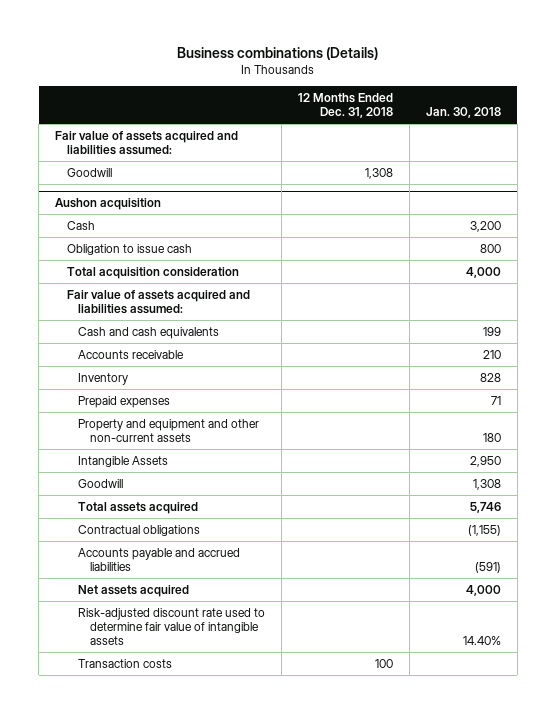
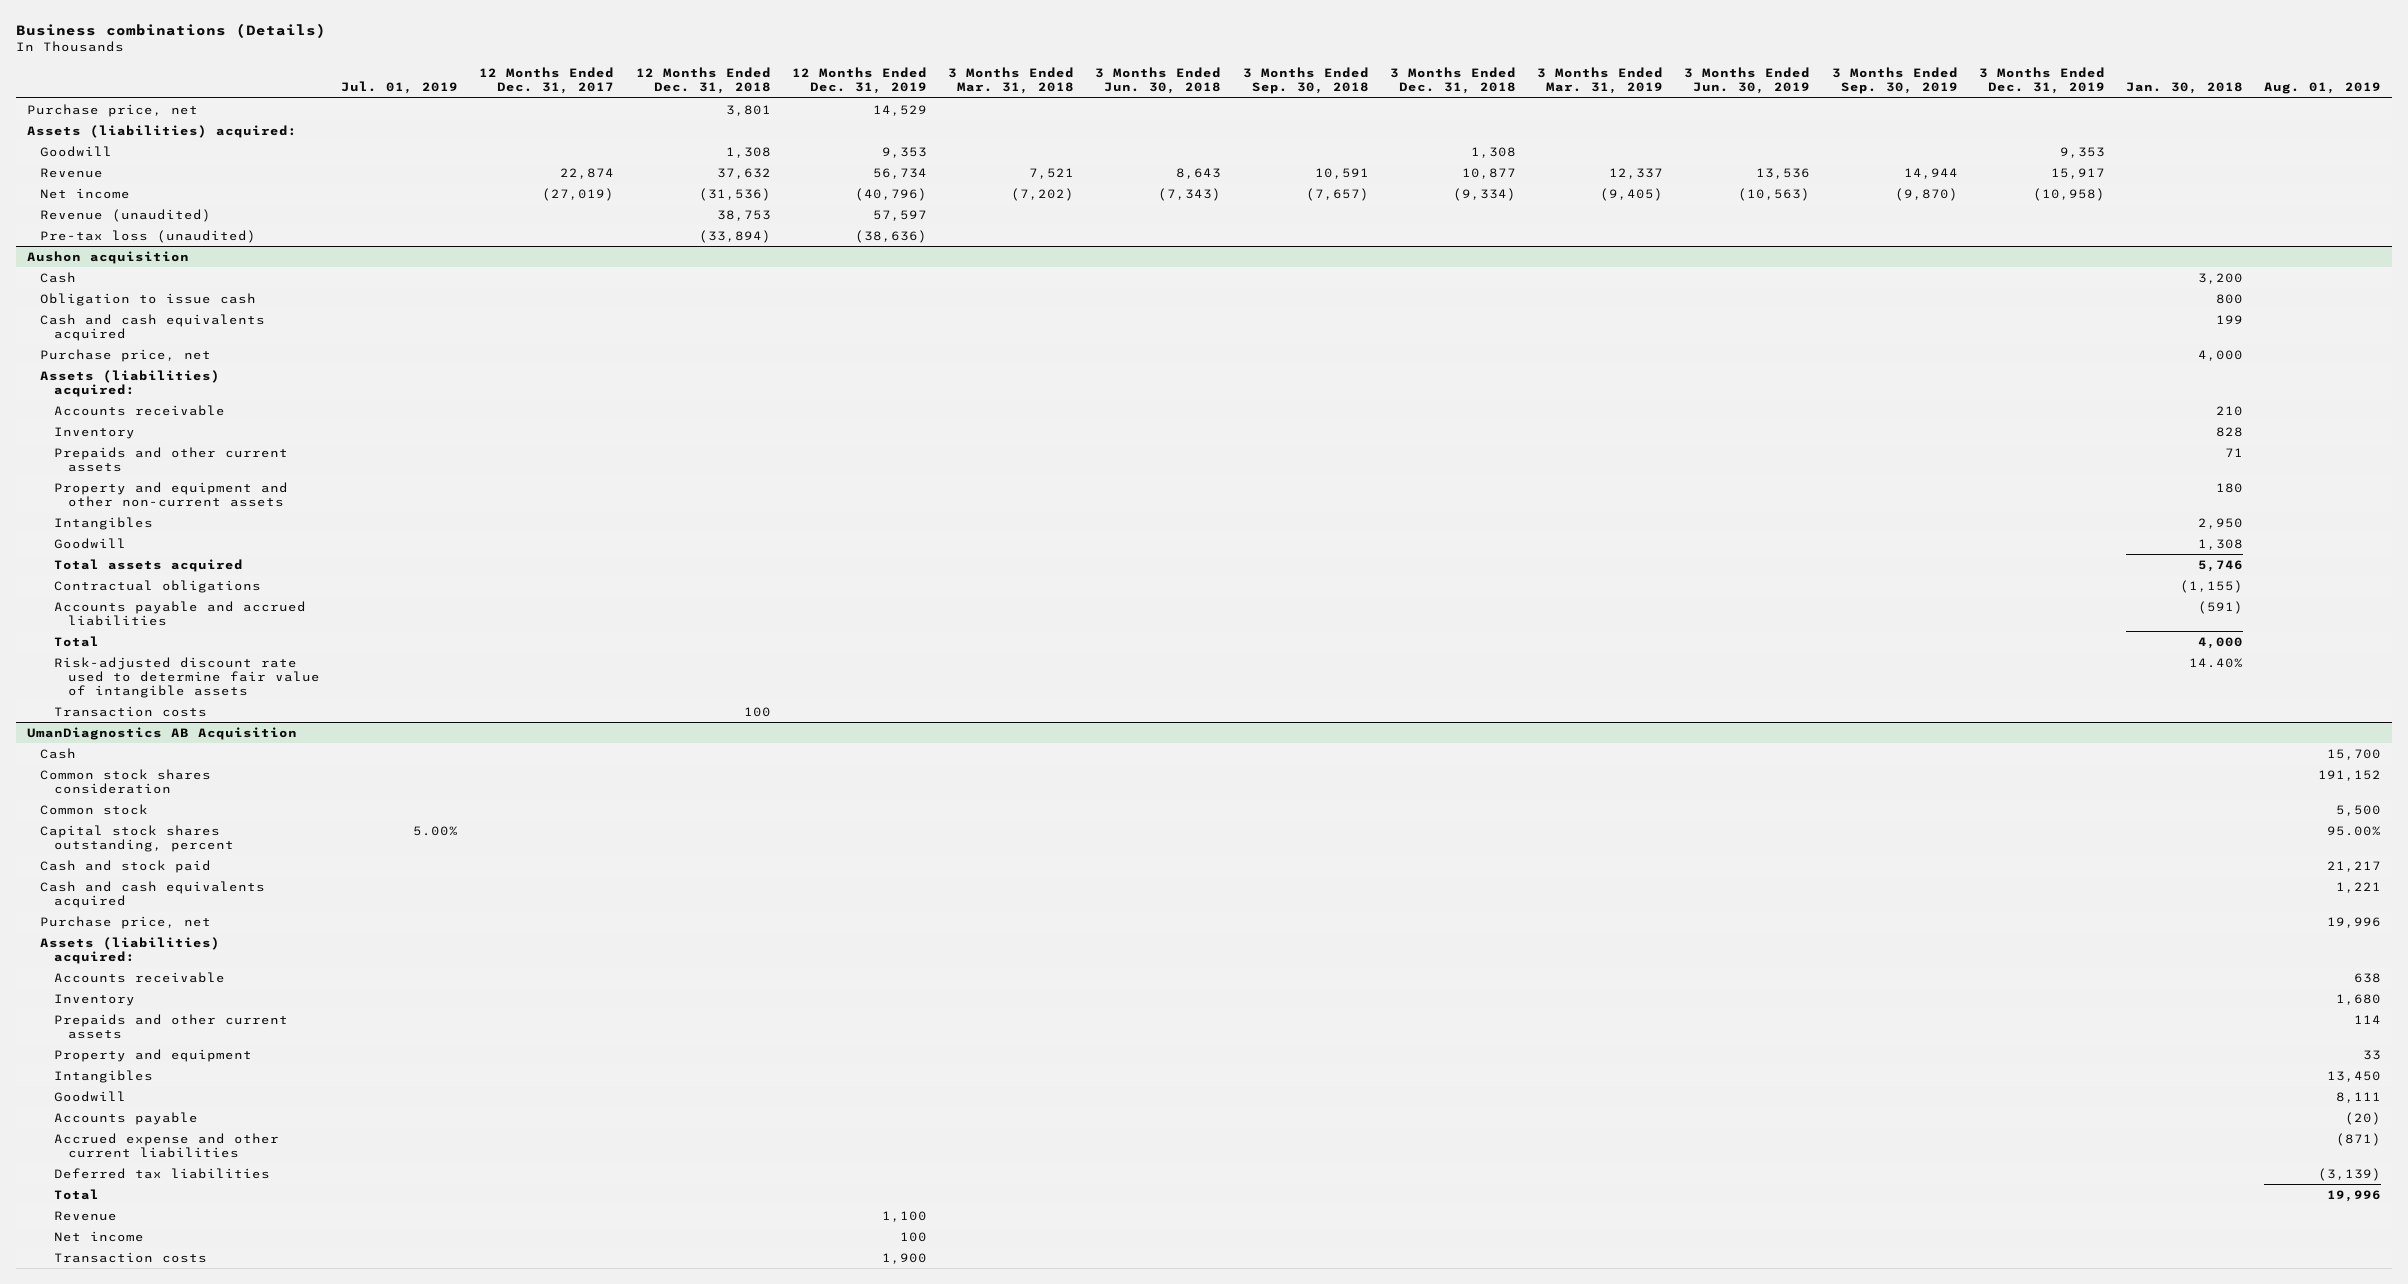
- | 12 Months Ended Dec. 31, 2018 | Jan. 30, 2018
+ | Jul. 01, 2019 | 12 Months Ended Dec. 31, 2017 | 12 Months Ended Dec. 31, 2018 | 12 Months Ended Dec. 31, 2019 | 3 Months Ended Mar. 31, 2018 | 3 Months Ended Jun. 30, 2018 | 3 Months Ended Sep. 30, 2018 | 3 Months Ended Dec. 31, 2018 | 3 Months Ended Mar. 31, 2019 | 3 Months Ended Jun. 30, 2019 | 3 Months Ended Sep. 30, 2019 | 3 Months Ended Dec. 31, 2019 | Jan. 30, 2018 | Aug. 01, 2019
- Fair value of assets acquired and liabilities assumed:
+ Purchase price, net | | | 3,801 | 14,529 | | | | | | | | | |
+ Assets (liabilities) acquired:
+ Revenue | | 22,874 | 37,632 | 56,734 | 7,521 | 8,643 | 10,591 | 10,877 | 12,337 | 13,536 | 14,944 | 15,917 | |
+ Net income | | (27,019) | (31,536) | (40,796) | (7,202) | (7,343) | (7,657) | (9,334) | (9,405) | (10,563) | (9,870) | (10,958) | |
+ Revenue (unaudited) | | | 38,753 | 57,597 | | | | | | | | | |
+ Pre-tax loss (unaudited) | | | (33,894) | (38,636) | | | | | | | | | |
@ Aushon acquisition
- Total acquisition consideration | | 4,000
- Fair value of assets acquired and liabilities assumed:
- Cash and cash equivalents | | 199
+ Cash and cash equivalents acquired | | | | | | | | | | | | | 199 |
+ Purchase price, net | | | | | | | | | | | | | 4,000 |
+ Assets (liabilities) acquired:
- Prepaid expenses | | 71
+ Prepaids and other current assets | | | | | | | | | | | | | 71 |
- Intangible Assets | | 2,950
+ Intangibles | | | | | | | | | | | | | 2,950 |
- Net assets acquired | | 4,000
+ Total | | | | | | | | | | | | | 4,000 |
+ UmanDiagnostics AB Acquisition
+ Cash | | | | | | | | | | | | | | 15,700
+ Common stock shares consideration | | | | | | | | | | | | | | 191,152
+ Common stock | | | | | | | | | | | | | | 5,500
+ Capital stock shares outstanding, percent | 5.00% | | | | | | | | | | | | | 95.00%
+ Cash and stock paid | | | | | | | | | | | | | | 21,217
+ Cash and cash equivalents acquired | | | | | | | | | | | | | | 1,221
+ Purchase price, net | | | | | | | | | | | | | | 19,996
+ Assets (liabilities) acquired:
+ Accounts receivable | | | | | | | | | | | | | | 638
+ Inventory | | | | | | | | | | | | | | 1,680
+ Prepaids and other current assets | | | | | | | | | | | | | | 114
+ Property and equipment | | | | | | | | | | | | | | 33
+ Intangibles | | | | | | | | | | | | | | 13,450
+ Goodwill | | | | | | | | | | | | | | 8,111
+ Accounts payable | | | | | | | | | | | | | | (20)
+ Accrued expense and other current liabilities | | | | | | | | | | | | | | (871)
+ Deferred tax liabilities | | | | | | | | | | | | | | (3,139)
+ Total | | | | | | | | | | | | | | 19,996
+ Revenue | | | | 1,100 | | | | | | | | | |
+ Net income | | | | 100 | | | | | | | | | |
+ Transaction costs | | | | 1,900 | | | | | | | | | |

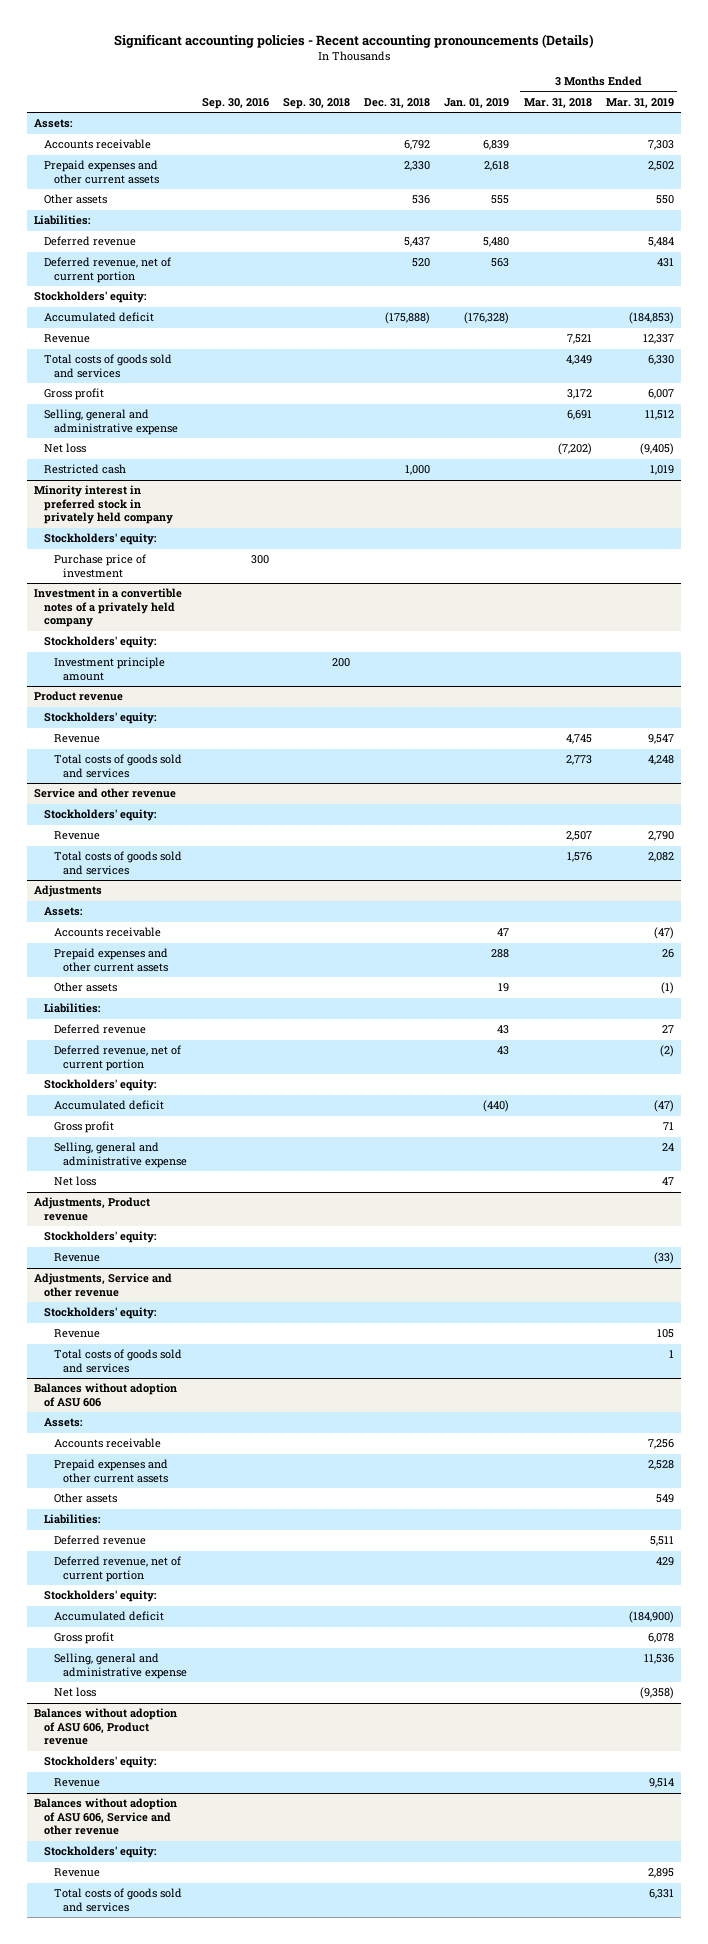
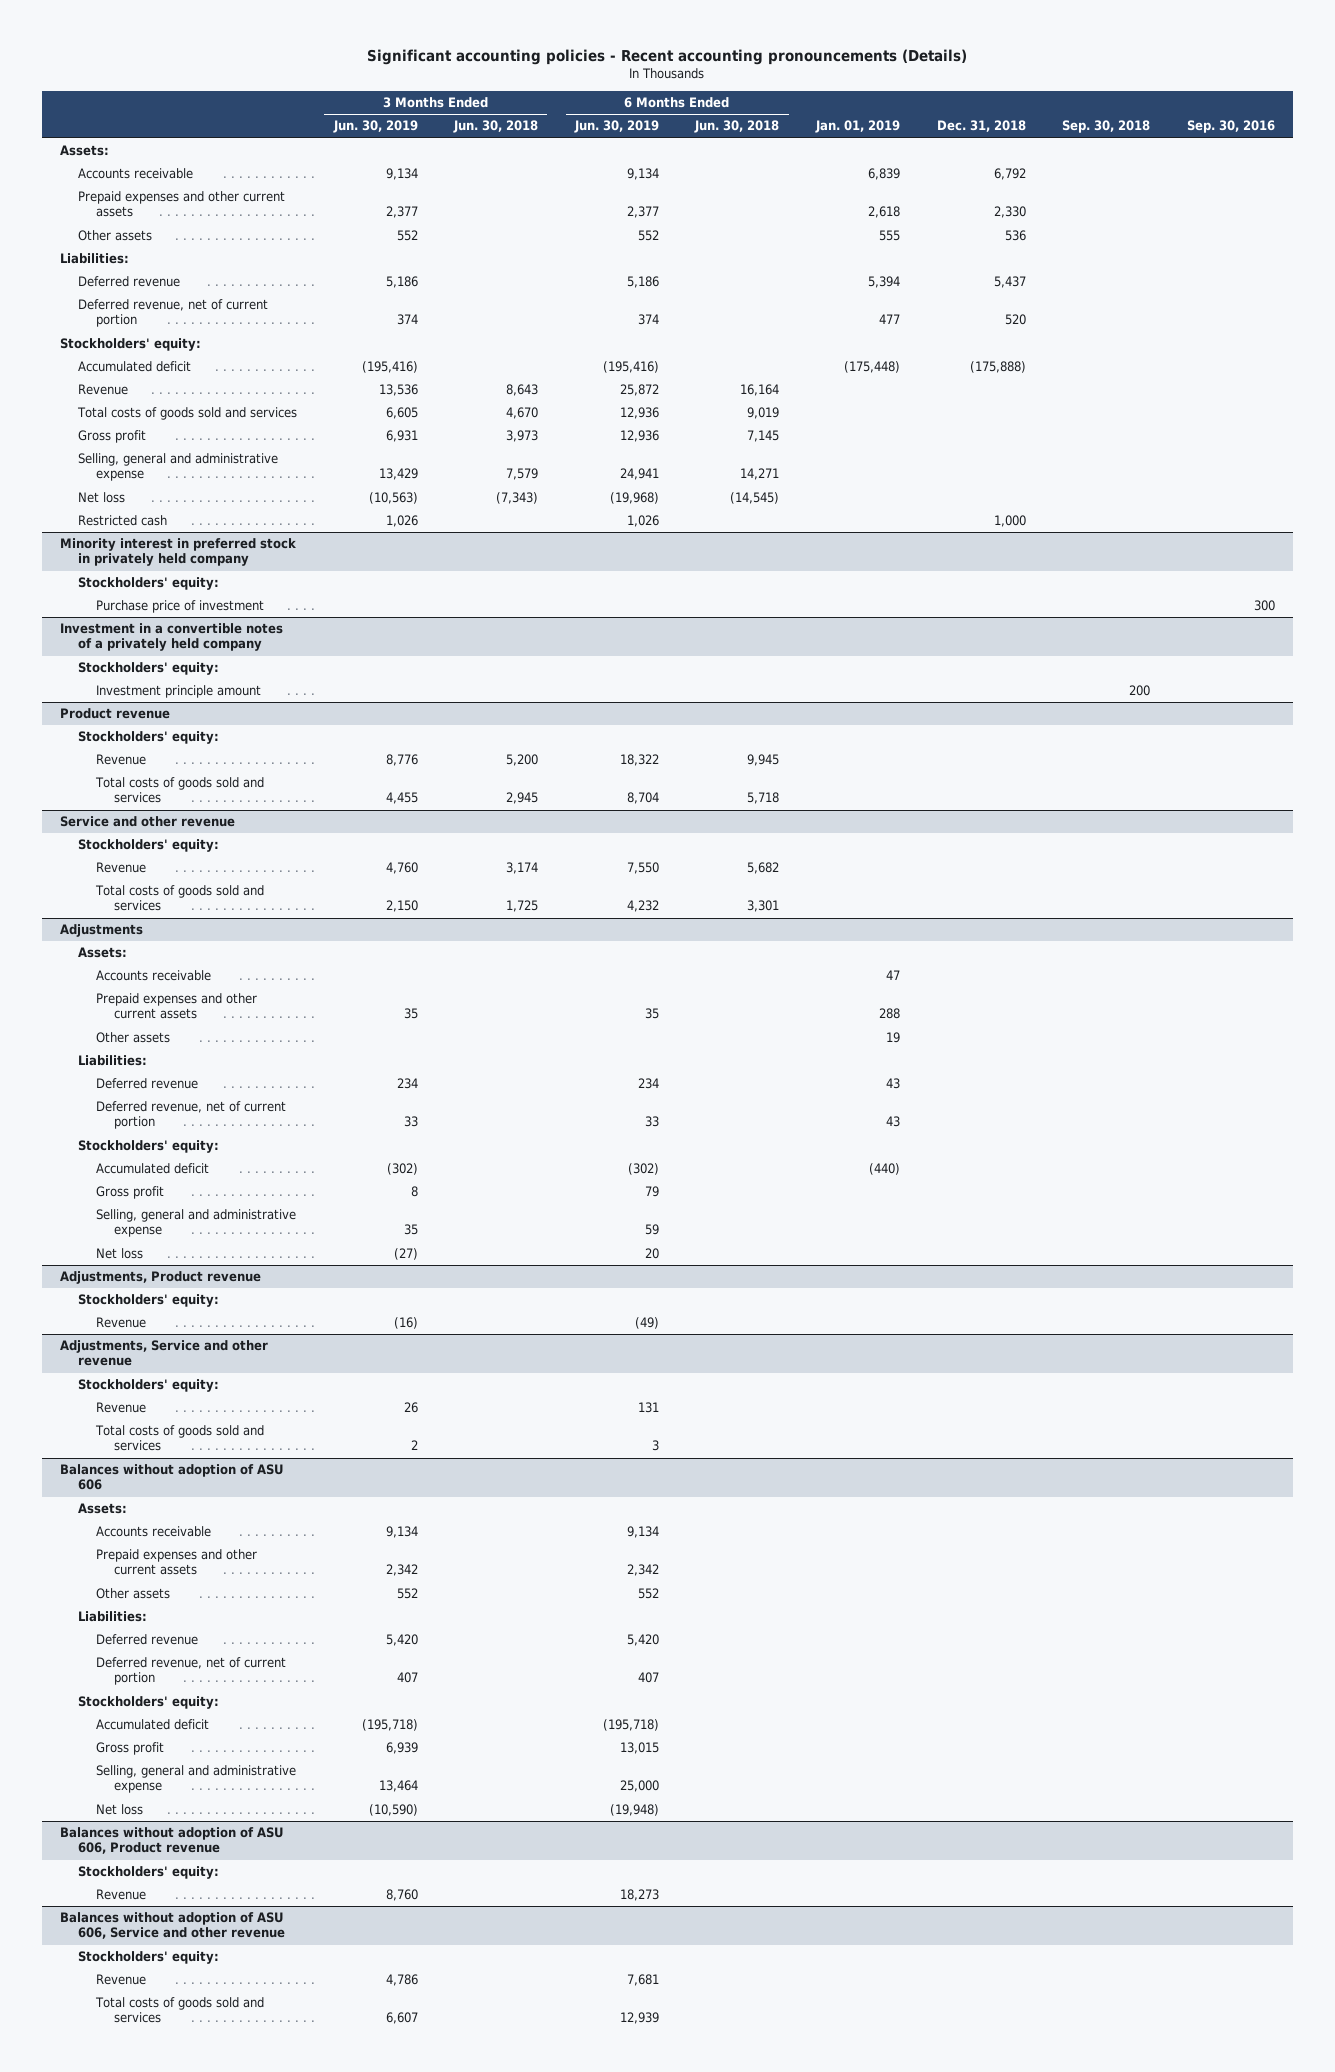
- | Sep. 30, 2016 | Sep. 30, 2018 | Dec. 31, 2018 | Jan. 01, 2019 | 3 Months Ended Mar. 31, 2018 | 3 Months Ended Mar. 31, 2019
+ | 3 Months Ended Jun. 30, 2019 | 3 Months Ended Jun. 30, 2018 | 6 Months Ended Jun. 30, 2019 | 6 Months Ended Jun. 30, 2018 | Jan. 01, 2019 | Dec. 31, 2018 | Sep. 30, 2018 | Sep. 30, 2016
- Deferred revenue | | | 5,437 | 5,480 | | 5,484
- Deferred revenue, net of current portion | | | 520 | 563 | | 431
+ Deferred revenue | 5,186 | | 5,186 | | 5,394 | 5,437 | |
+ Deferred revenue, net of current portion | 374 | | 374 | | 477 | 520 | |
- Accumulated deficit | | | (175,888) | (176,328) | | (184,853)
+ Accumulated deficit | (195,416) | | (195,416) | | (175,448) | (175,888) | |

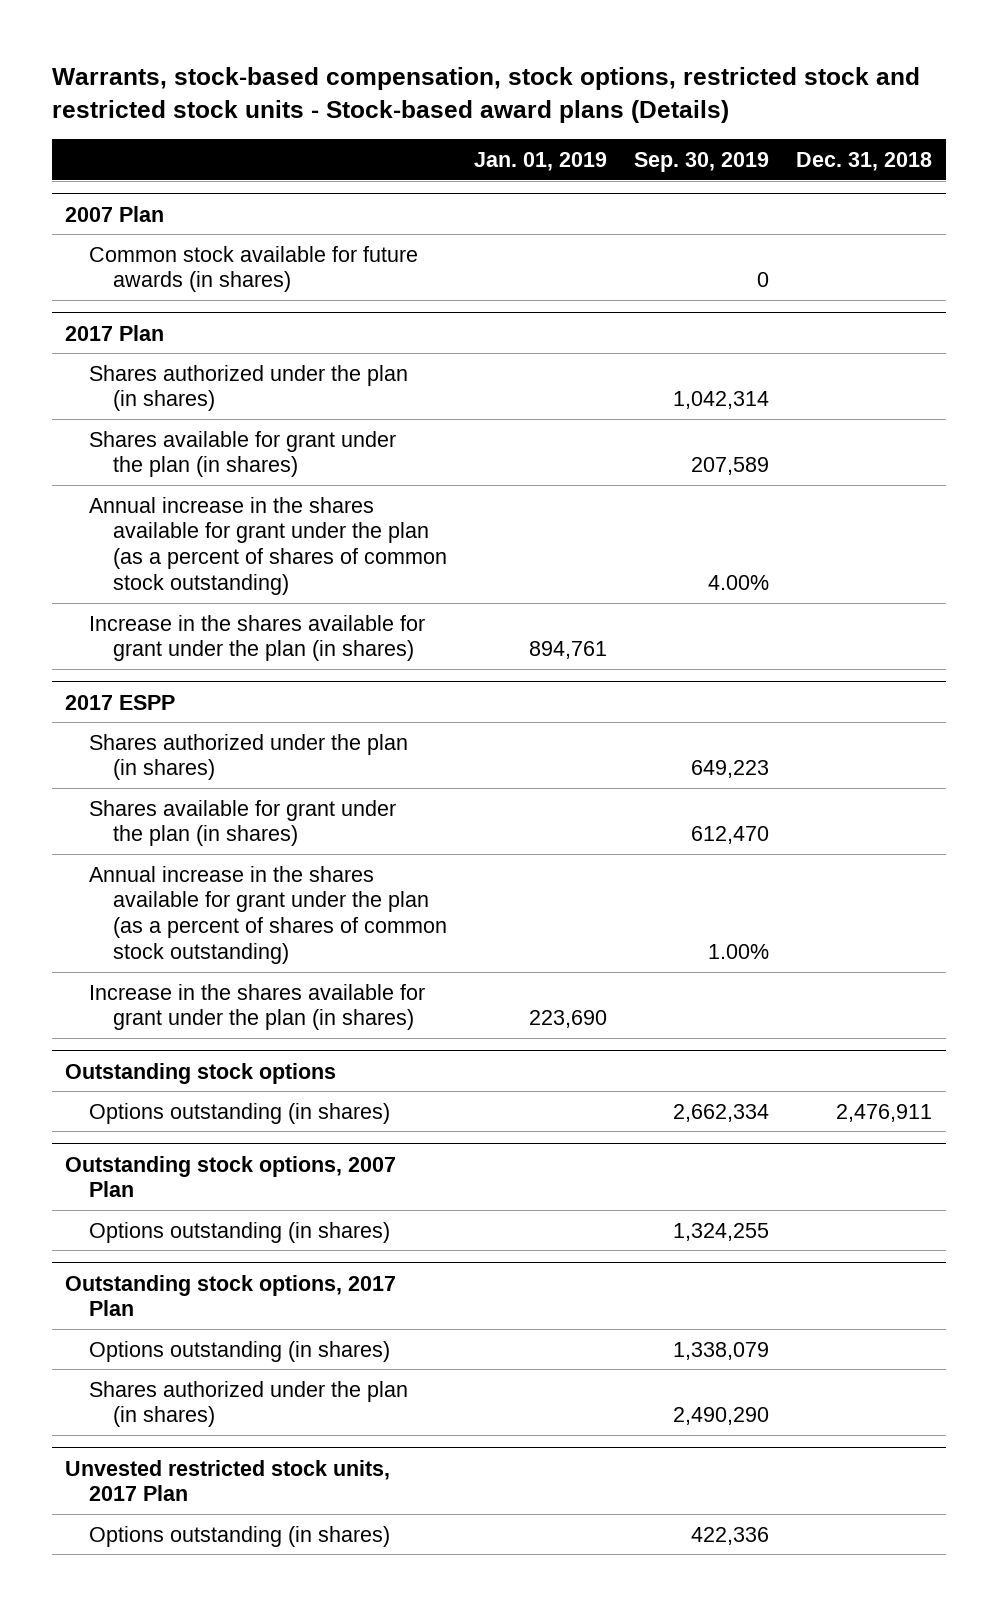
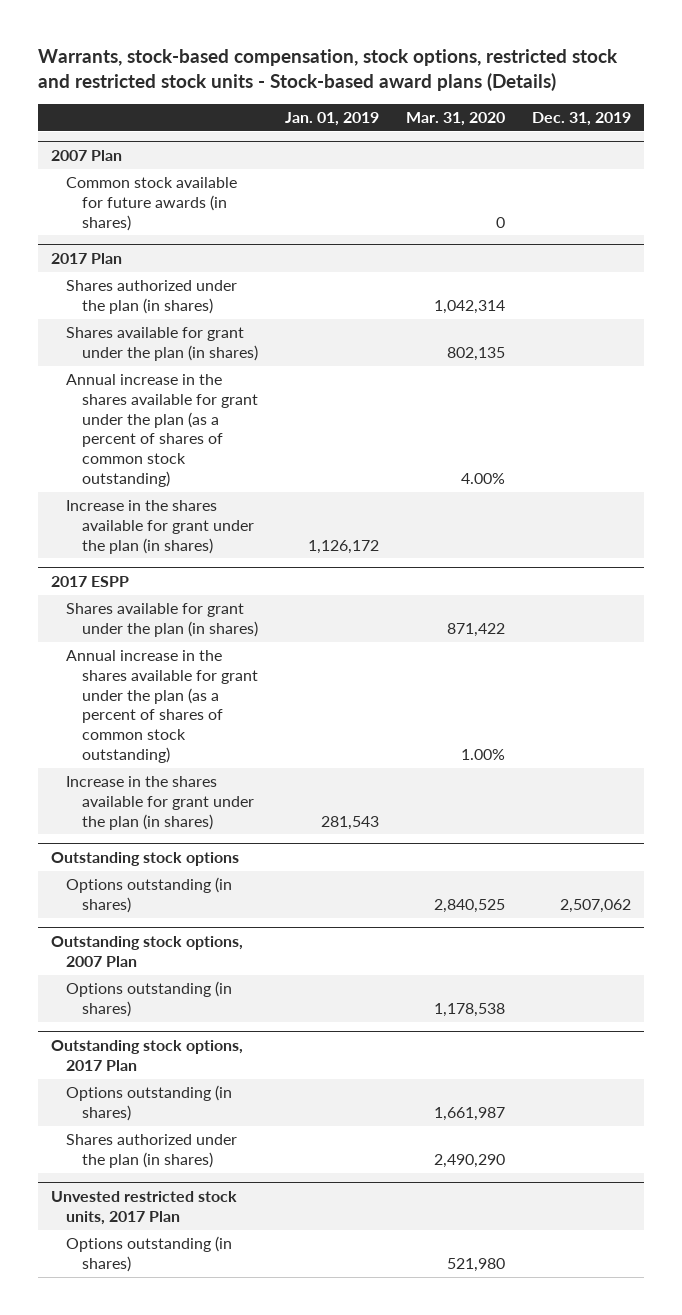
- | Jan. 01, 2019 | Sep. 30, 2019 | Dec. 31, 2018
+ | Jan. 01, 2019 | Mar. 31, 2020 | Dec. 31, 2019
@ 2017 Plan
- Increase in the shares available for grant under the plan (in shares) | 894,761 | |
+ Increase in the shares available for grant under the plan (in shares) | 1,126,172 | |
@ 2017 ESPP
- Shares authorized under the plan (in shares) | | 649,223 |
- Increase in the shares available for grant under the plan (in shares) | 223,690 | |
+ Increase in the shares available for grant under the plan (in shares) | 281,543 | |

